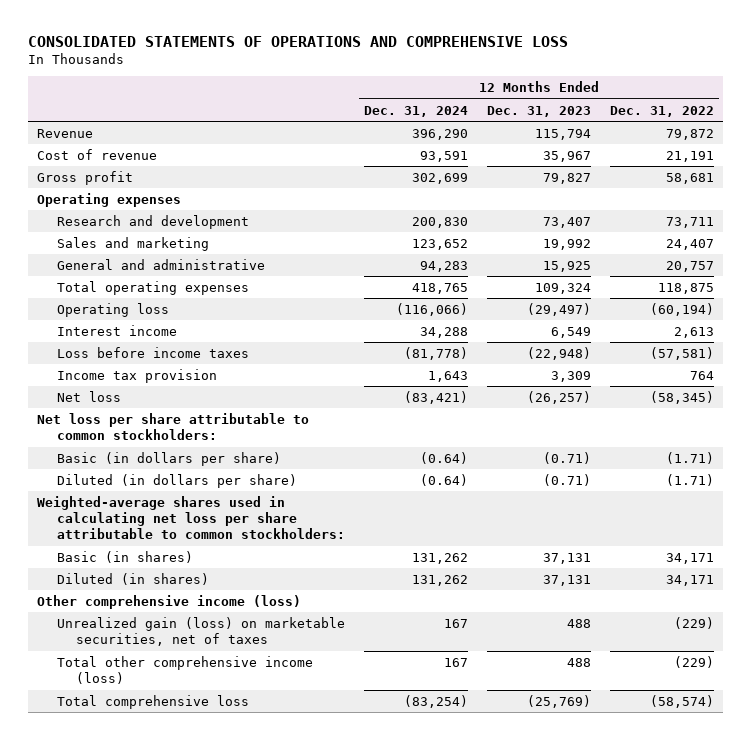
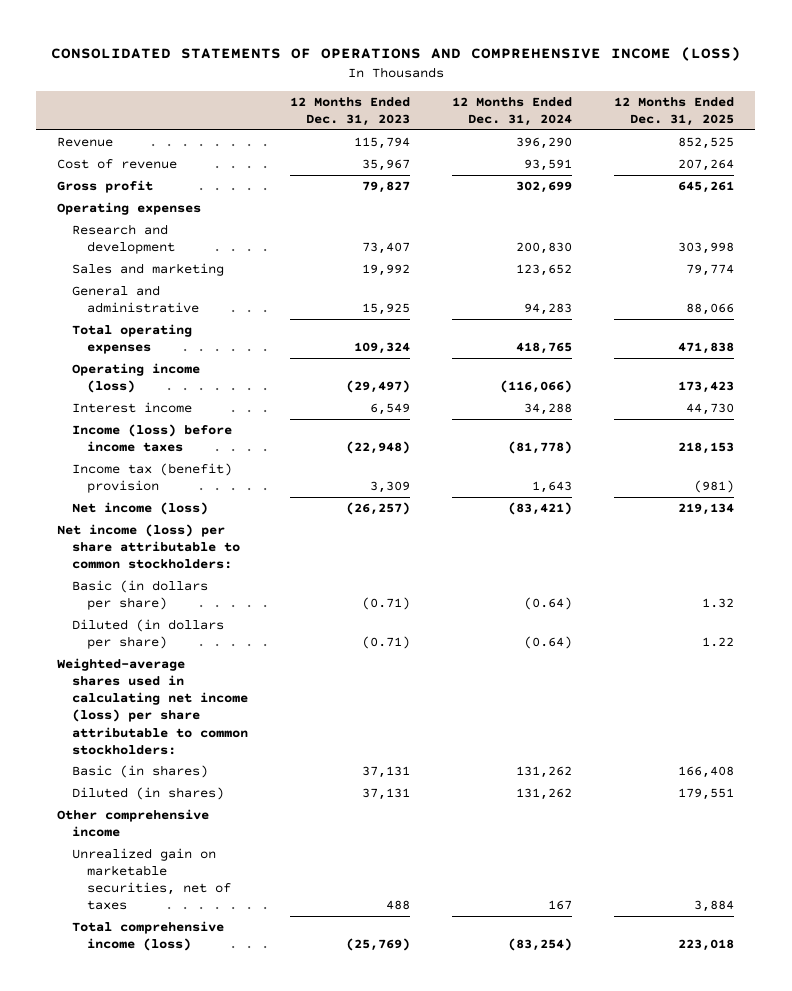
- CONSOLIDATED STATEMENTS OF OPERATIONS AND COMPREHENSIVE LOSS
+ CONSOLIDATED STATEMENTS OF OPERATIONS AND COMPREHENSIVE INCOME (LOSS)
- | 12 Months Ended Dec. 31, 2024 | 12 Months Ended Dec. 31, 2023 | 12 Months Ended Dec. 31, 2022
+ | 12 Months Ended Dec. 31, 2023 | 12 Months Ended Dec. 31, 2024 | 12 Months Ended Dec. 31, 2025
- Operating loss | (116,066) | (29,497) | (60,194)
+ Operating income (loss) | (29,497) | (116,066) | 173,423
- Loss before income taxes | (81,778) | (22,948) | (57,581)
- Income tax provision | 1,643 | 3,309 | 764
- Net loss | (83,421) | (26,257) | (58,345)
- Net loss per share attributable to common stockholders:
+ Income (loss) before income taxes | (22,948) | (81,778) | 218,153
+ Income tax (benefit) provision | 3,309 | 1,643 | (981)
+ Net income (loss) | (26,257) | (83,421) | 219,134
+ Net income (loss) per share attributable to common stockholders:
- Weighted-average shares used in calculating net loss per share attributable to common stockholders:
+ Weighted-average shares used in calculating net income (loss) per share attributable to common stockholders:
- Other comprehensive income (loss)
- Unrealized gain (loss) on marketable securities, net of taxes | 167 | 488 | (229)
- Total other comprehensive income (loss) | 167 | 488 | (229)
- Total comprehensive loss | (83,254) | (25,769) | (58,574)
+ Other comprehensive income
+ Unrealized gain on marketable securities, net of taxes | 488 | 167 | 3,884
+ Total comprehensive income (loss) | (25,769) | (83,254) | 223,018

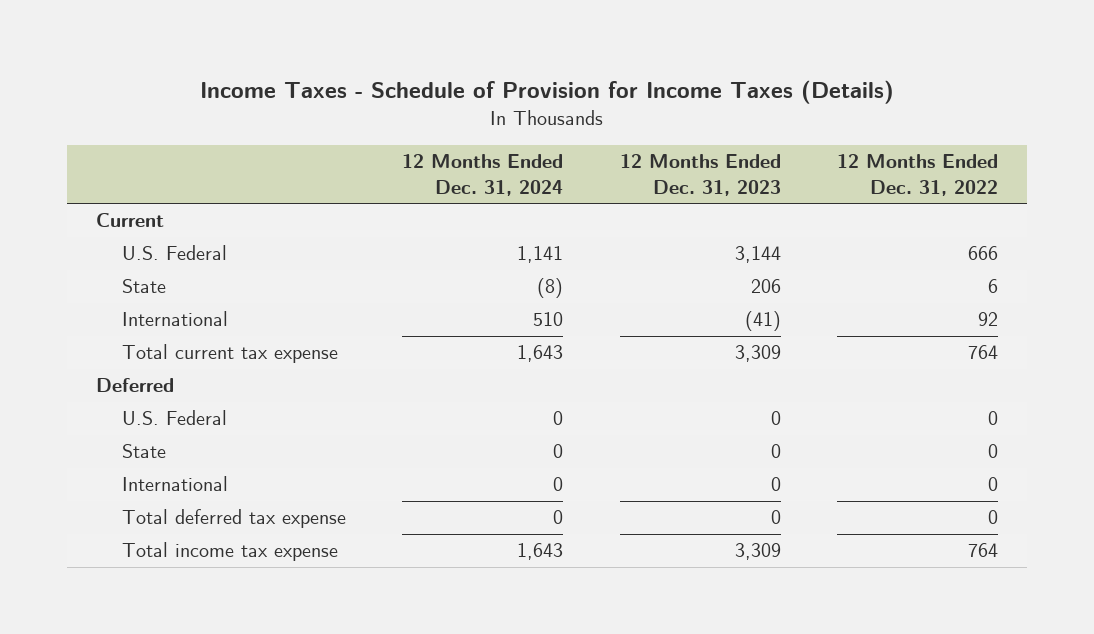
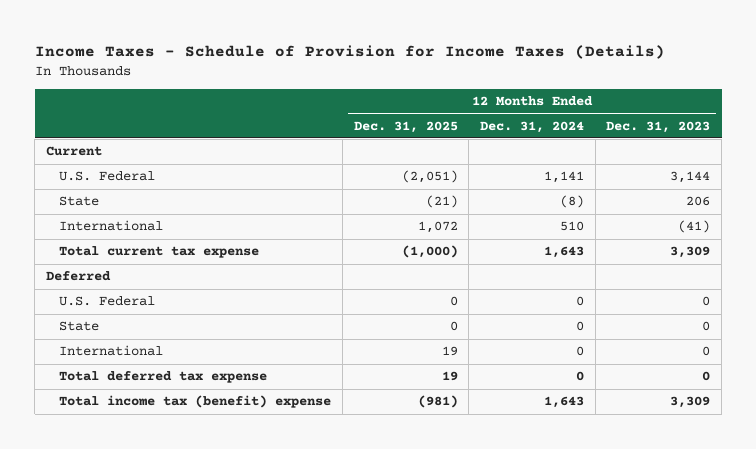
- | 12 Months Ended Dec. 31, 2024 | 12 Months Ended Dec. 31, 2023 | 12 Months Ended Dec. 31, 2022
+ | 12 Months Ended Dec. 31, 2025 | 12 Months Ended Dec. 31, 2024 | 12 Months Ended Dec. 31, 2023
- Total income tax expense | 1,643 | 3,309 | 764
+ Total income tax (benefit) expense | (981) | 1,643 | 3,309

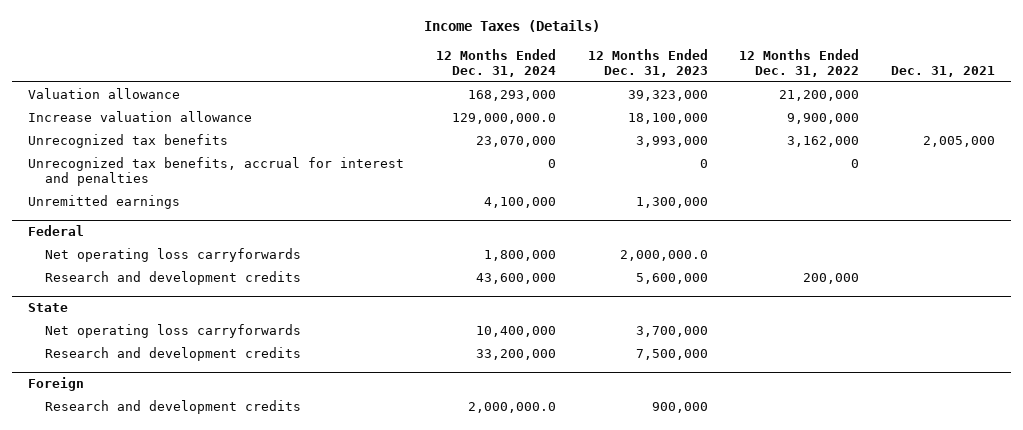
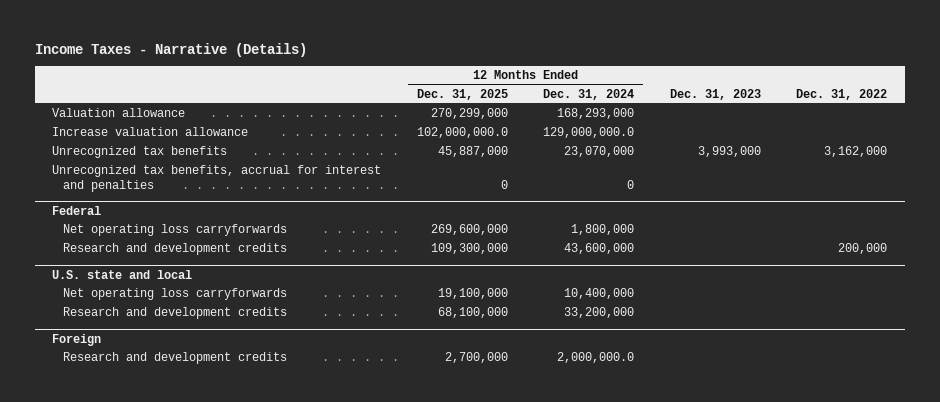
- Income Taxes (Details)
+ Income Taxes - Narrative (Details)
- | 12 Months Ended Dec. 31, 2024 | 12 Months Ended Dec. 31, 2023 | 12 Months Ended Dec. 31, 2022 | Dec. 31, 2021
+ | 12 Months Ended Dec. 31, 2025 | 12 Months Ended Dec. 31, 2024 | Dec. 31, 2023 | Dec. 31, 2022
- Unremitted earnings | 4,100,000 | 1,300,000 | |
- State
+ U.S. state and local

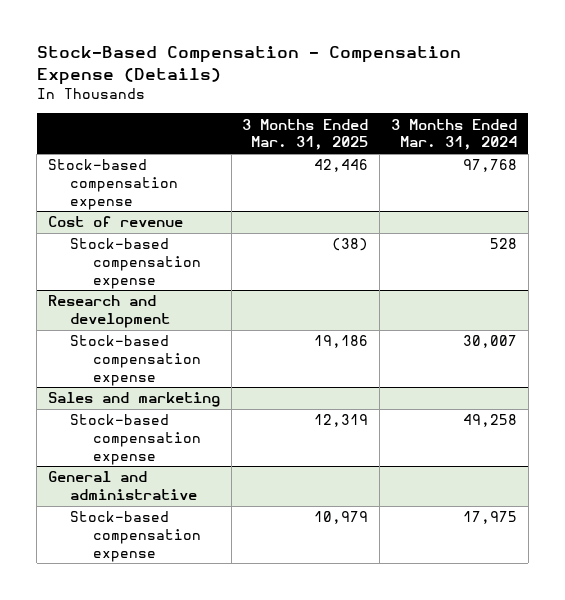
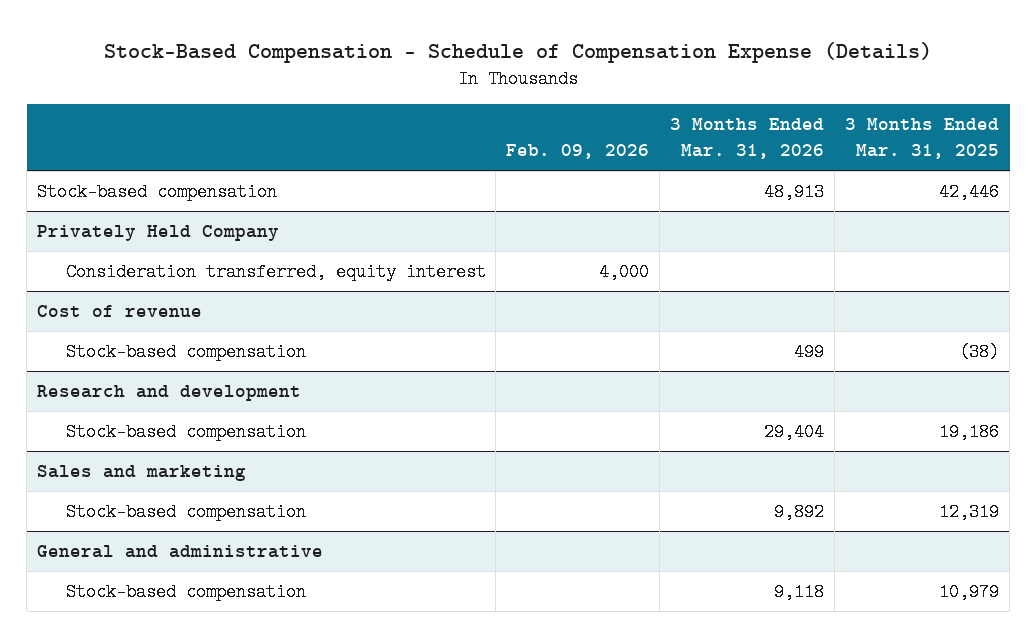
- Stock-Based Compensation - Compensation Expense (Details)
+ Stock-Based Compensation - Schedule of Compensation Expense (Details)
- | 3 Months Ended Mar. 31, 2025 | 3 Months Ended Mar. 31, 2024
+ | Feb. 09, 2026 | 3 Months Ended Mar. 31, 2026 | 3 Months Ended Mar. 31, 2025
- Stock-based compensation expense | 42,446 | 97,768
+ Stock-based compensation | | 48,913 | 42,446
+ Privately Held Company
+ Consideration transferred, equity interest | 4,000 | |
@ Cost of revenue
- Stock-based compensation expense | (38) | 528
+ Stock-based compensation | | 499 | (38)
@ Research and development
- Stock-based compensation expense | 19,186 | 30,007
+ Stock-based compensation | | 29,404 | 19,186
@ Sales and marketing
- Stock-based compensation expense | 12,319 | 49,258
+ Stock-based compensation | | 9,892 | 12,319
@ General and administrative
- Stock-based compensation expense | 10,979 | 17,975
+ Stock-based compensation | | 9,118 | 10,979

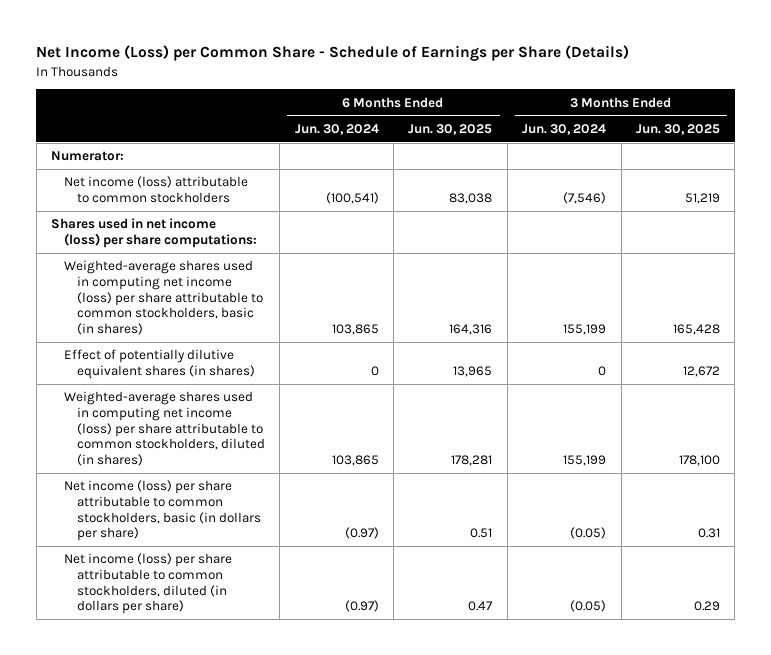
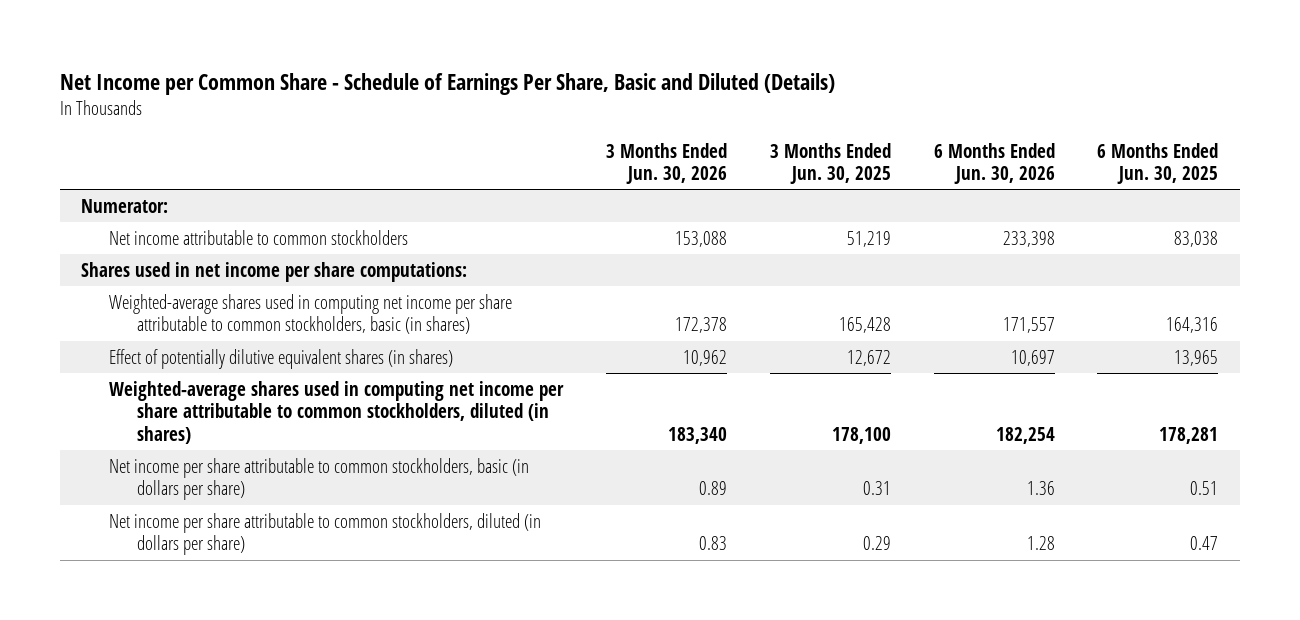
- Net Income (Loss) per Common Share - Schedule of Earnings per Share (Details)
+ Net Income per Common Share - Schedule of Earnings Per Share, Basic and Diluted (Details)
- | 6 Months Ended Jun. 30, 2024 | 6 Months Ended Jun. 30, 2025 | 3 Months Ended Jun. 30, 2024 | 3 Months Ended Jun. 30, 2025
+ | 3 Months Ended Jun. 30, 2026 | 3 Months Ended Jun. 30, 2025 | 6 Months Ended Jun. 30, 2026 | 6 Months Ended Jun. 30, 2025
- Net income (loss) attributable to common stockholders | (100,541) | 83,038 | (7,546) | 51,219
- Shares used in net income (loss) per share computations:
- Weighted-average shares used in computing net income (loss) per share attributable to common stockholders, basic (in shares) | 103,865 | 164,316 | 155,199 | 165,428
+ Net income attributable to common stockholders | 153,088 | 51,219 | 233,398 | 83,038
+ Shares used in net income per share computations:
+ Weighted-average shares used in computing net income per share attributable to common stockholders, basic (in shares) | 172,378 | 165,428 | 171,557 | 164,316
- Weighted-average shares used in computing net income (loss) per share attributable to common stockholders, diluted (in shares) | 103,865 | 178,281 | 155,199 | 178,100
- Net income (loss) per share attributable to common stockholders, basic (in dollars per share) | (0.97) | 0.51 | (0.05) | 0.31
- Net income (loss) per share attributable to common stockholders, diluted (in dollars per share) | (0.97) | 0.47 | (0.05) | 0.29
+ Weighted-average shares used in computing net income per share attributable to common stockholders, diluted (in shares) | 183,340 | 178,100 | 182,254 | 178,281
+ Net income per share attributable to common stockholders, basic (in dollars per share) | 0.89 | 0.31 | 1.36 | 0.51
+ Net income per share attributable to common stockholders, diluted (in dollars per share) | 0.83 | 0.29 | 1.28 | 0.47

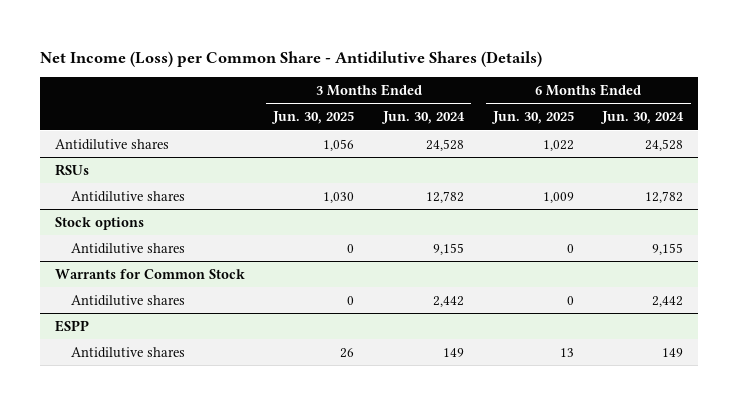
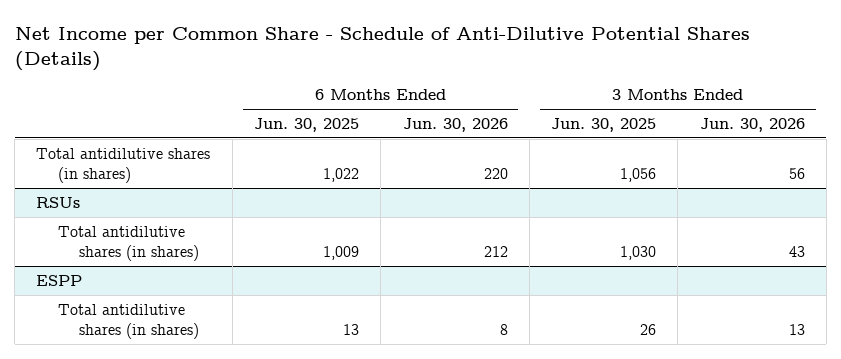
- Net Income (Loss) per Common Share - Antidilutive Shares (Details)
+ Net Income per Common Share - Schedule of Anti-Dilutive Potential Shares (Details)
- | 3 Months Ended Jun. 30, 2025 | 3 Months Ended Jun. 30, 2024 | 6 Months Ended Jun. 30, 2025 | 6 Months Ended Jun. 30, 2024
+ | 6 Months Ended Jun. 30, 2025 | 6 Months Ended Jun. 30, 2026 | 3 Months Ended Jun. 30, 2025 | 3 Months Ended Jun. 30, 2026
- Antidilutive shares | 1,056 | 24,528 | 1,022 | 24,528
+ Total antidilutive shares (in shares) | 1,022 | 220 | 1,056 | 56
@ RSUs
- Antidilutive shares | 1,030 | 12,782 | 1,009 | 12,782
- Stock options
- Antidilutive shares | 0 | 9,155 | 0 | 9,155
- Warrants for Common Stock
- Antidilutive shares | 0 | 2,442 | 0 | 2,442
@ RSUs
+ Total antidilutive shares (in shares) | 1,009 | 212 | 1,030 | 43
@ ESPP
- Antidilutive shares | 26 | 149 | 13 | 149
+ Total antidilutive shares (in shares) | 13 | 8 | 26 | 13

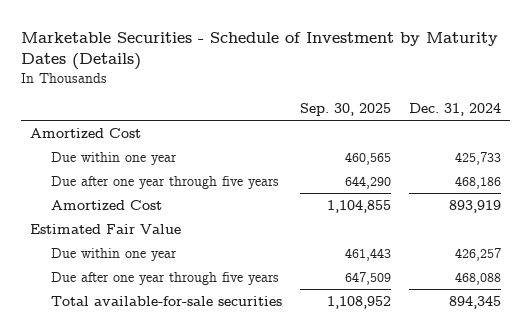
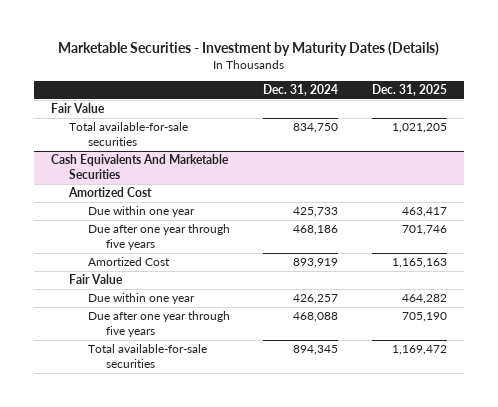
- Marketable Securities - Schedule of Investment by Maturity Dates (Details)
+ Marketable Securities - Investment by Maturity Dates (Details)
- | Sep. 30, 2025 | Dec. 31, 2024
+ | Dec. 31, 2024 | Dec. 31, 2025
+ Fair Value
+ Total available-for-sale securities | 834,750 | 1,021,205
+ Cash Equivalents And Marketable Securities
- Estimated Fair Value
+ Fair Value

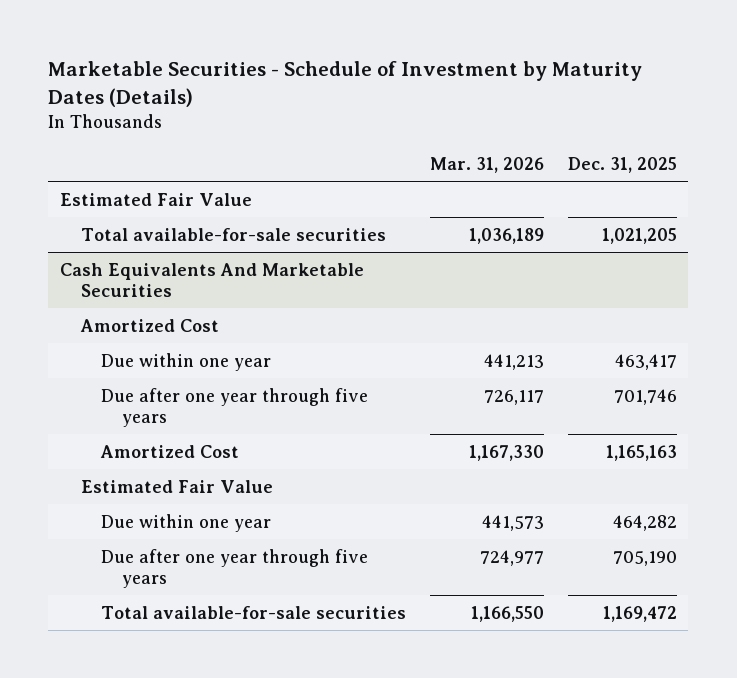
- Marketable Securities - Investment by Maturity Dates (Details)
+ Marketable Securities - Schedule of Investment by Maturity Dates (Details)
- | Dec. 31, 2024 | Dec. 31, 2025
+ | Mar. 31, 2026 | Dec. 31, 2025
- Fair Value
+ Estimated Fair Value
@ Cash Equivalents And Marketable Securities
- Fair Value
+ Estimated Fair Value

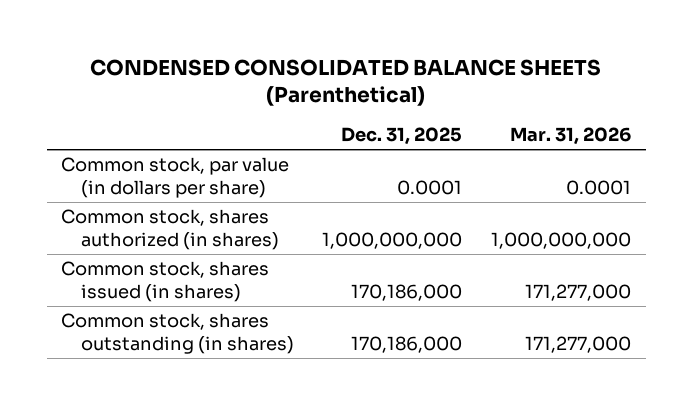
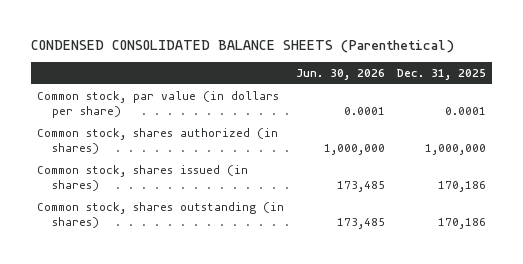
- | Dec. 31, 2025 | Mar. 31, 2026
+ | Jun. 30, 2026 | Dec. 31, 2025
- Common stock, shares authorized (in shares) | 1,000,000,000 | 1,000,000,000
- Common stock, shares issued (in shares) | 170,186,000 | 171,277,000
- Common stock, shares outstanding (in shares) | 170,186,000 | 171,277,000
+ Common stock, shares authorized (in shares) | 1,000,000 | 1,000,000
+ Common stock, shares issued (in shares) | 173,485 | 170,186
+ Common stock, shares outstanding (in shares) | 173,485 | 170,186

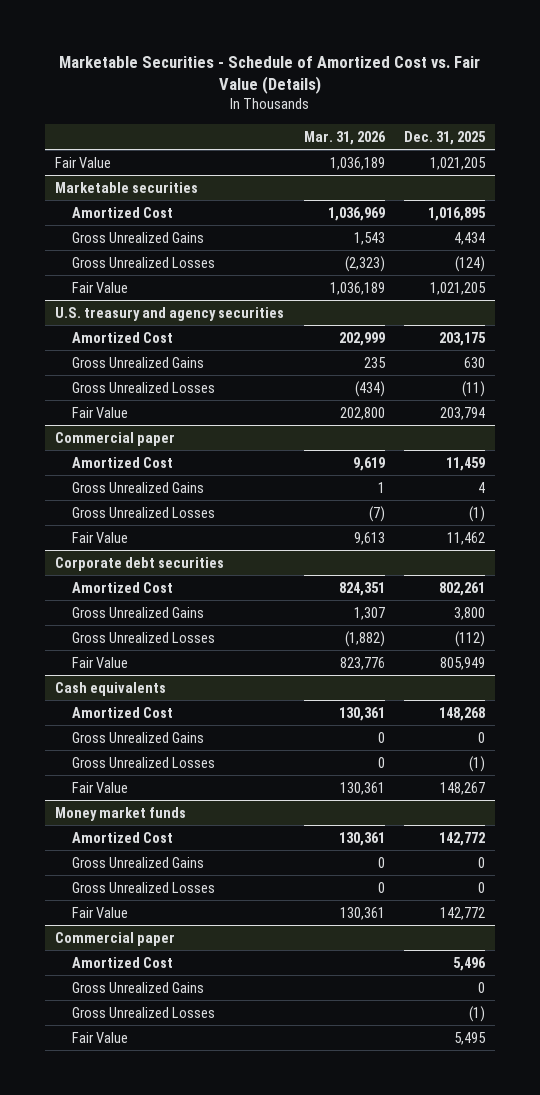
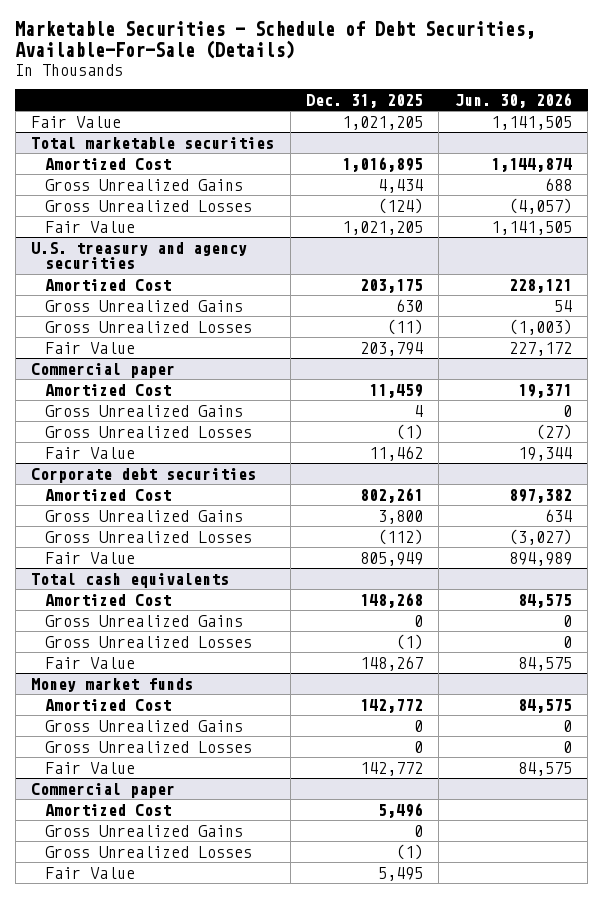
- Marketable Securities - Schedule of Amortized Cost vs. Fair Value (Details)
+ Marketable Securities - Schedule of Debt Securities, Available-For-Sale (Details)
- | Mar. 31, 2026 | Dec. 31, 2025
+ | Dec. 31, 2025 | Jun. 30, 2026
- Marketable securities
+ Total marketable securities
- Cash equivalents
+ Total cash equivalents

